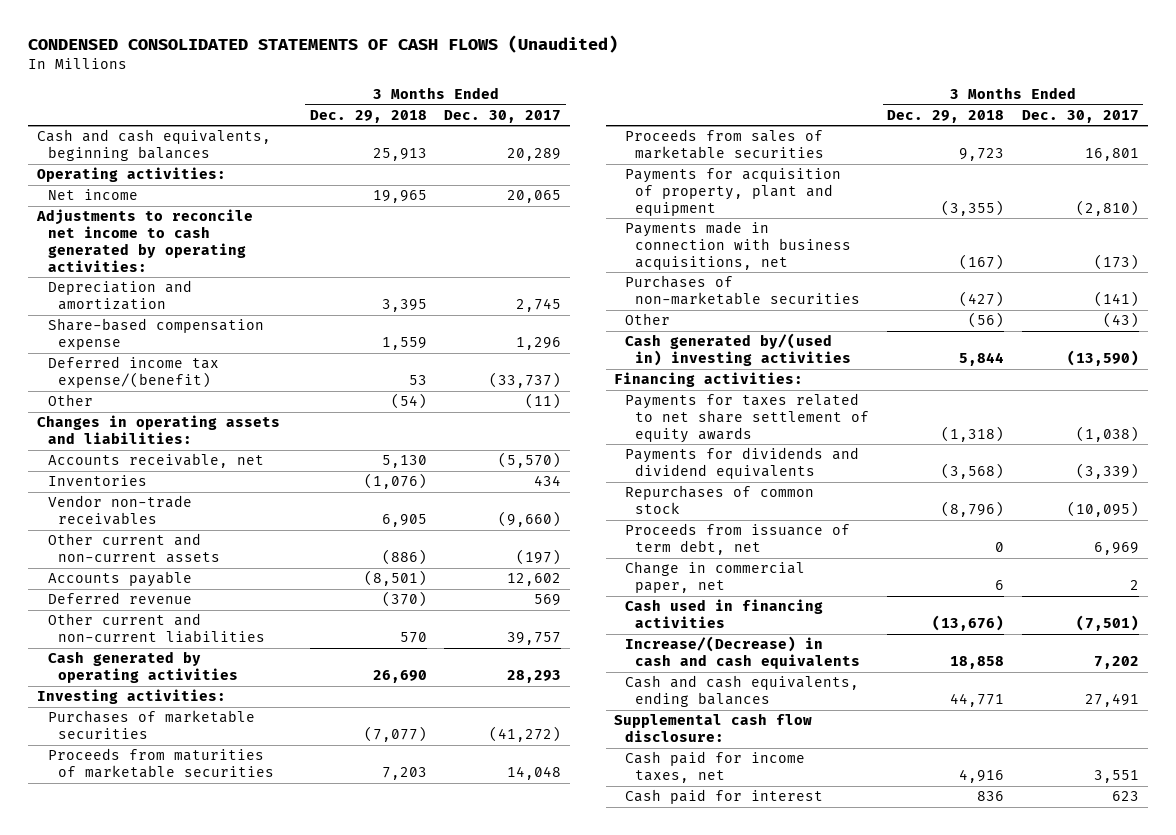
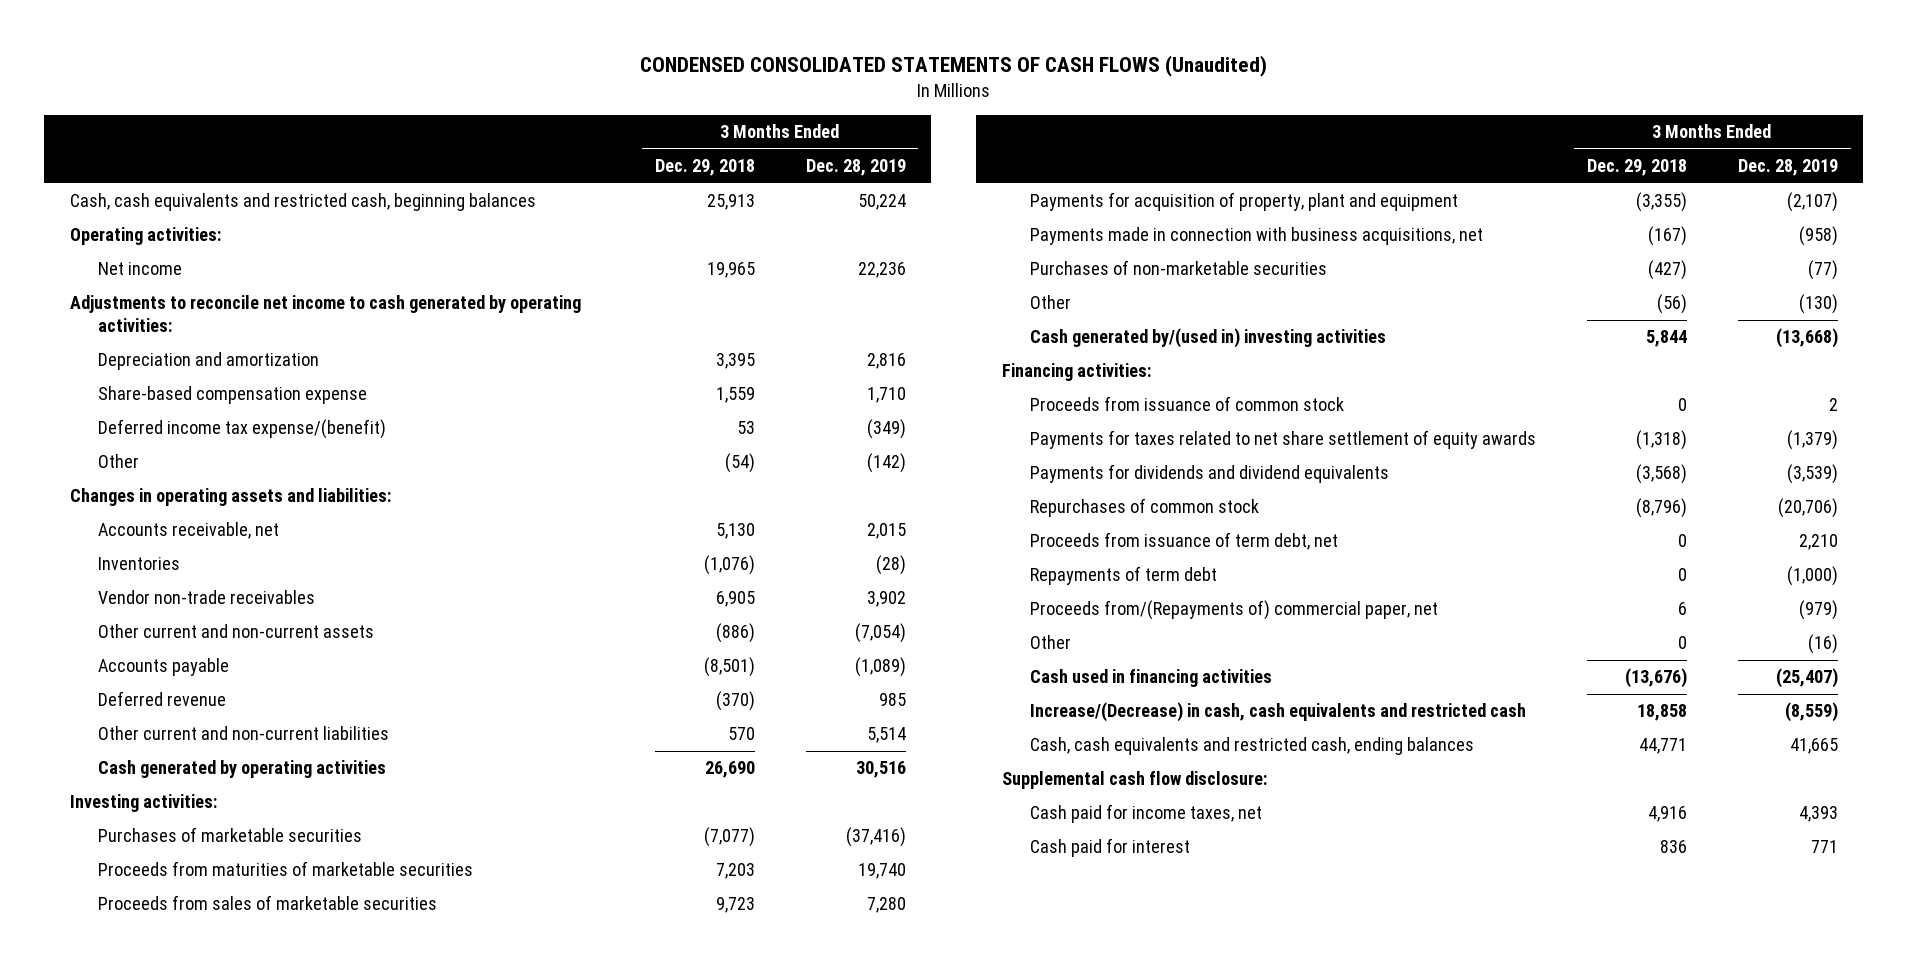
- | 3 Months Ended Dec. 29, 2018 | 3 Months Ended Dec. 30, 2017
+ | 3 Months Ended Dec. 29, 2018 | 3 Months Ended Dec. 28, 2019
- Cash and cash equivalents, beginning balances | 25,913 | 20,289
+ Cash, cash equivalents and restricted cash, beginning balances | 25,913 | 50,224
+ Proceeds from issuance of common stock | 0 | 2
- Change in commercial paper, net | 6 | 2
+ Repayments of term debt | 0 | (1,000)
+ Proceeds from/(Repayments of) commercial paper, net | 6 | (979)
+ Other | 0 | (16)
- Increase/(Decrease) in cash and cash equivalents | 18,858 | 7,202
- Cash and cash equivalents, ending balances | 44,771 | 27,491
+ Increase/(Decrease) in cash, cash equivalents and restricted cash | 18,858 | (8,559)
+ Cash, cash equivalents and restricted cash, ending balances | 44,771 | 41,665

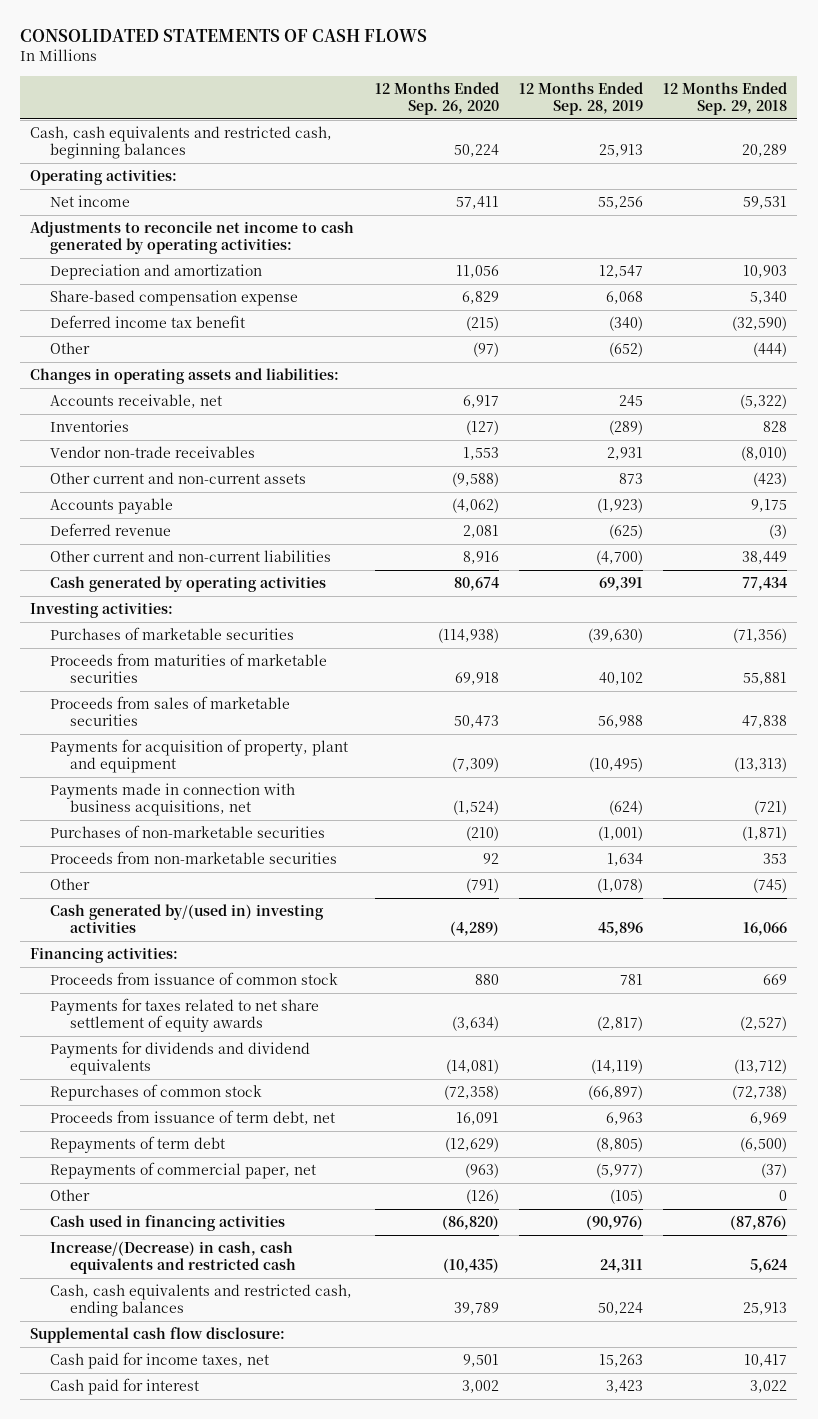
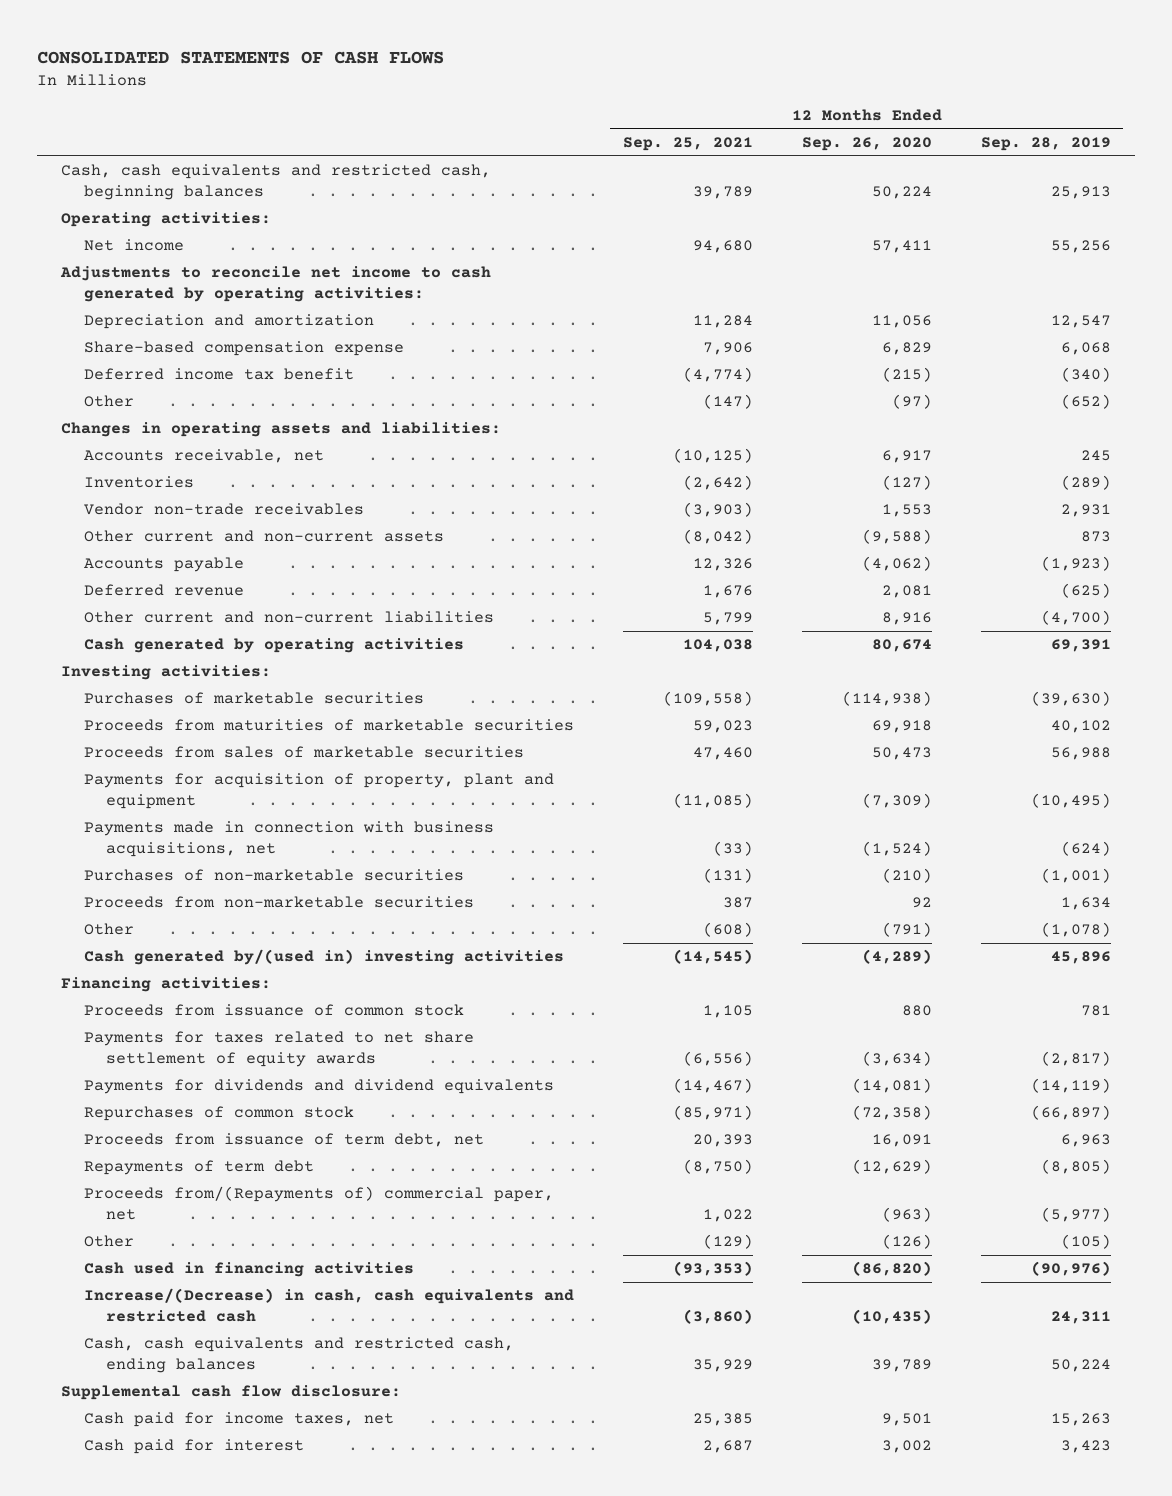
- | 12 Months Ended Sep. 26, 2020 | 12 Months Ended Sep. 28, 2019 | 12 Months Ended Sep. 29, 2018
+ | 12 Months Ended Sep. 25, 2021 | 12 Months Ended Sep. 26, 2020 | 12 Months Ended Sep. 28, 2019
- Repayments of commercial paper, net | (963) | (5,977) | (37)
+ Proceeds from/(Repayments of) commercial paper, net | 1,022 | (963) | (5,977)

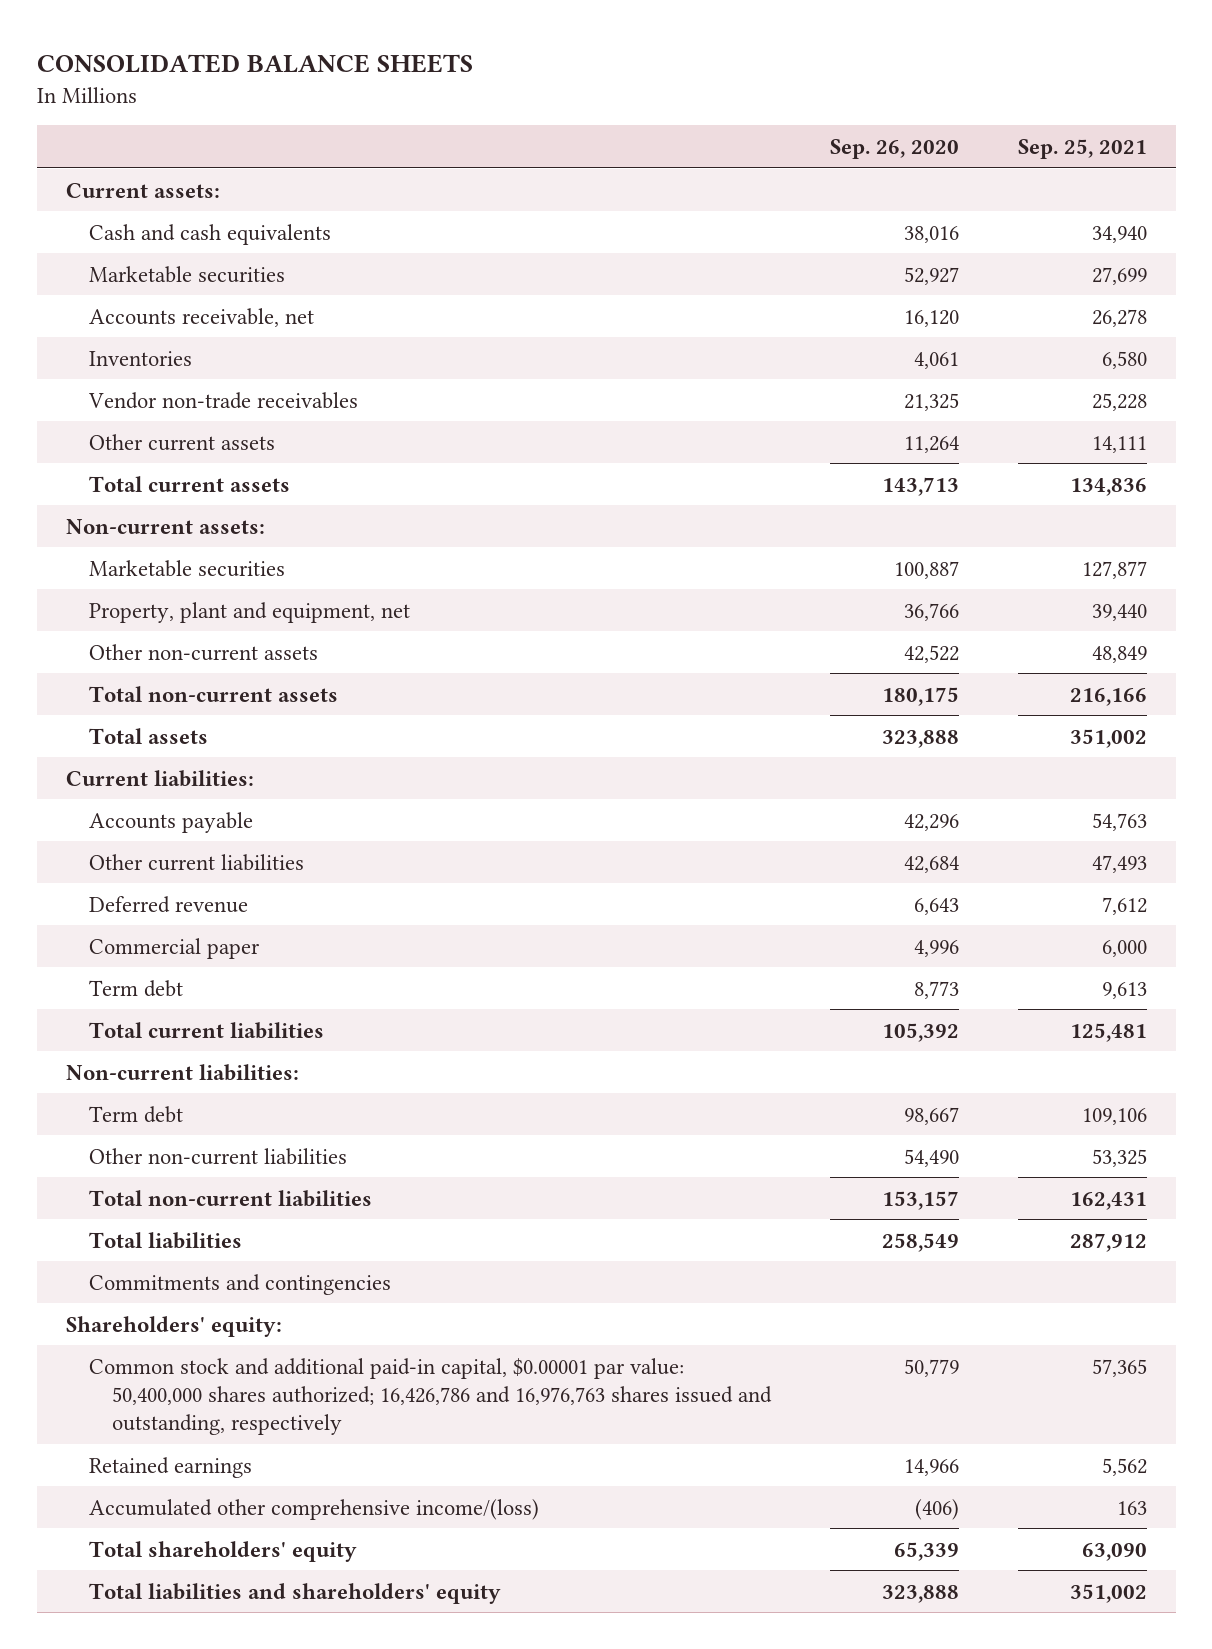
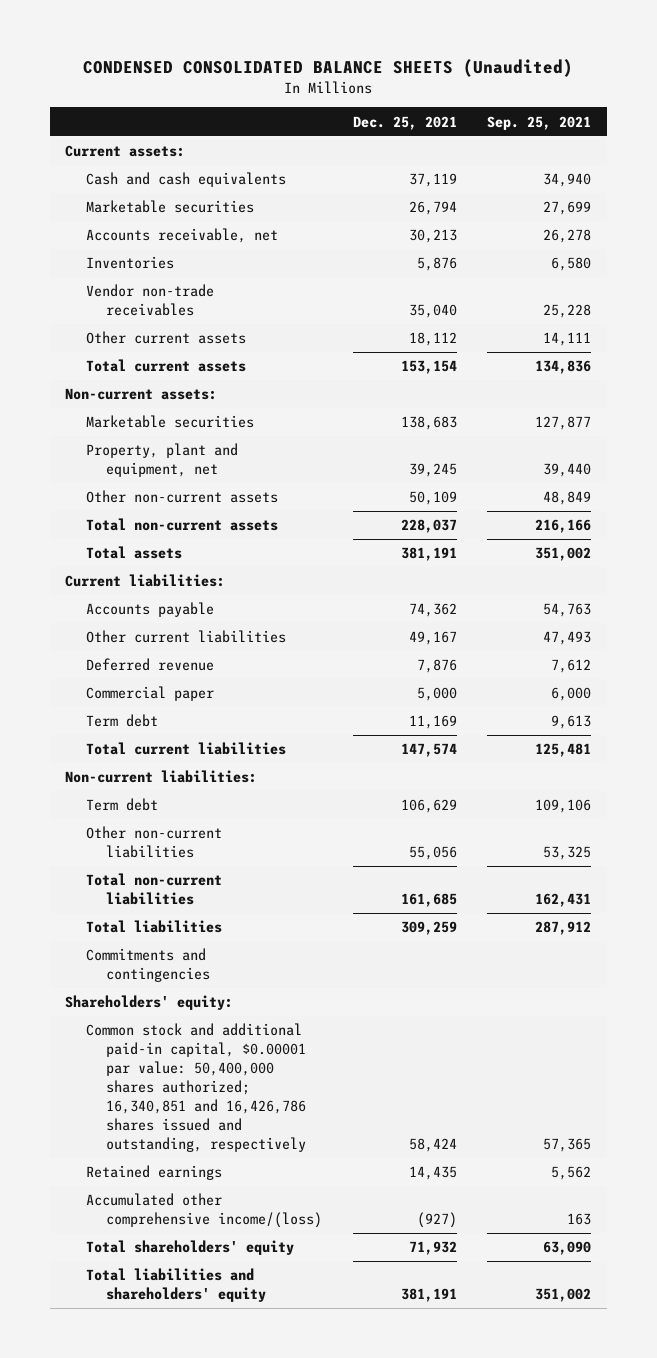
- CONSOLIDATED BALANCE SHEETS
+ CONDENSED CONSOLIDATED BALANCE SHEETS (Unaudited)
- | Sep. 26, 2020 | Sep. 25, 2021
+ | Dec. 25, 2021 | Sep. 25, 2021
- Common stock and additional paid-in capital, $0.00001 par value: 50,400,000 shares authorized; 16,426,786 and 16,976,763 shares issued and outstanding, respectively | 50,779 | 57,365
+ Common stock and additional paid-in capital, $0.00001 par value: 50,400,000 shares authorized; 16,340,851 and 16,426,786 shares issued and outstanding, respectively | 58,424 | 57,365

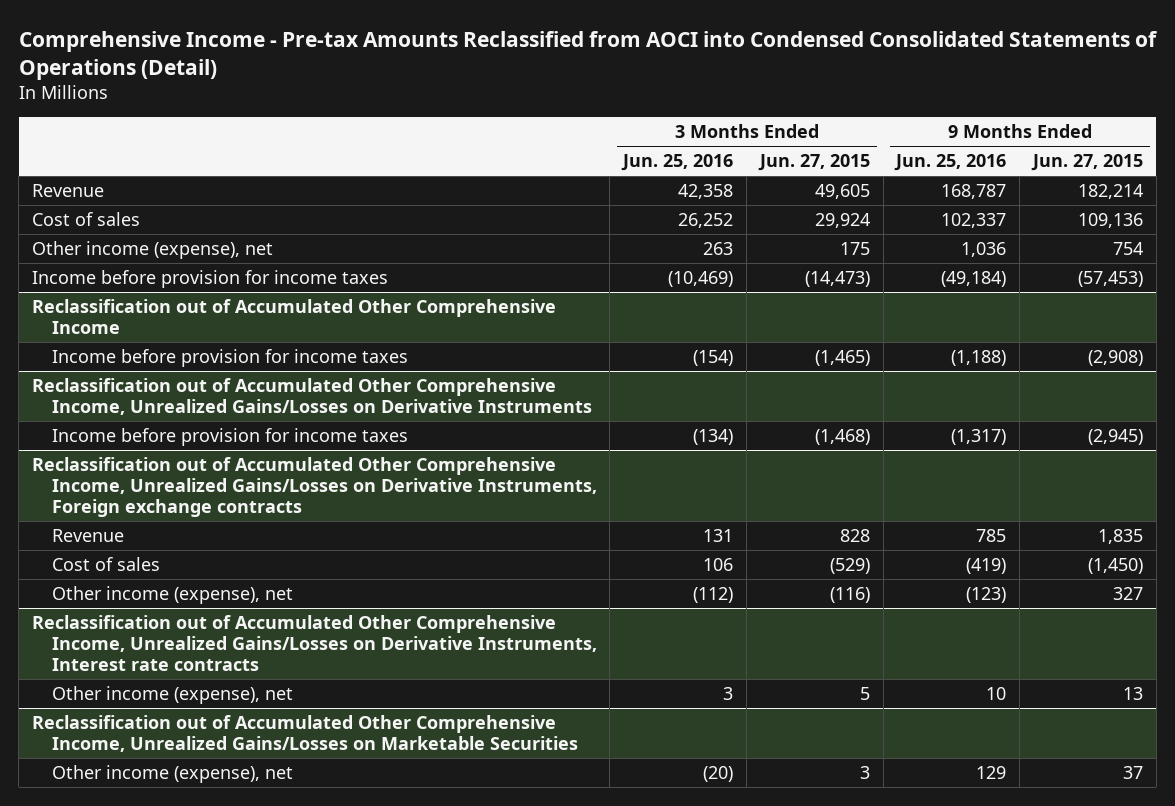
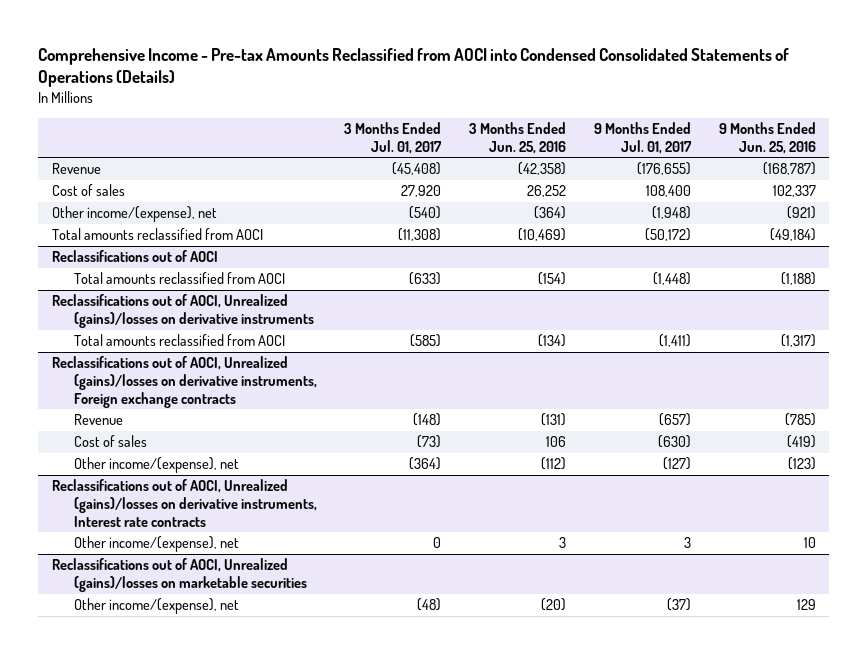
- Comprehensive Income - Pre-tax Amounts Reclassified from AOCI into Condensed Consolidated Statements of Operations (Detail)
+ Comprehensive Income - Pre-tax Amounts Reclassified from AOCI into Condensed Consolidated Statements of Operations (Details)
- | 3 Months Ended Jun. 25, 2016 | 3 Months Ended Jun. 27, 2015 | 9 Months Ended Jun. 25, 2016 | 9 Months Ended Jun. 27, 2015
+ | 3 Months Ended Jul. 01, 2017 | 3 Months Ended Jun. 25, 2016 | 9 Months Ended Jul. 01, 2017 | 9 Months Ended Jun. 25, 2016
- Revenue | 42,358 | 49,605 | 168,787 | 182,214
+ Revenue | (45,408) | (42,358) | (176,655) | (168,787)
- Other income (expense), net | 263 | 175 | 1,036 | 754
- Income before provision for income taxes | (10,469) | (14,473) | (49,184) | (57,453)
- Reclassification out of Accumulated Other Comprehensive Income
- Income before provision for income taxes | (154) | (1,465) | (1,188) | (2,908)
- Reclassification out of Accumulated Other Comprehensive Income, Unrealized Gains/Losses on Derivative Instruments
- Income before provision for income taxes | (134) | (1,468) | (1,317) | (2,945)
- Reclassification out of Accumulated Other Comprehensive Income, Unrealized Gains/Losses on Derivative Instruments, Foreign exchange contracts
- Revenue | 131 | 828 | 785 | 1,835
+ Other income/(expense), net | (540) | (364) | (1,948) | (921)
+ Total amounts reclassified from AOCI | (11,308) | (10,469) | (50,172) | (49,184)
+ Reclassifications out of AOCI
+ Total amounts reclassified from AOCI | (633) | (154) | (1,448) | (1,188)
+ Reclassifications out of AOCI, Unrealized (gains)/losses on derivative instruments
+ Total amounts reclassified from AOCI | (585) | (134) | (1,411) | (1,317)
+ Reclassifications out of AOCI, Unrealized (gains)/losses on derivative instruments, Foreign exchange contracts
+ Revenue | (148) | (131) | (657) | (785)
- Other income (expense), net | (112) | (116) | (123) | 327
- Reclassification out of Accumulated Other Comprehensive Income, Unrealized Gains/Losses on Derivative Instruments, Interest rate contracts
- Other income (expense), net | 3 | 5 | 10 | 13
- Reclassification out of Accumulated Other Comprehensive Income, Unrealized Gains/Losses on Marketable Securities
- Other income (expense), net | (20) | 3 | 129 | 37
+ Other income/(expense), net | (364) | (112) | (127) | (123)
+ Reclassifications out of AOCI, Unrealized (gains)/losses on derivative instruments, Interest rate contracts
+ Other income/(expense), net | 0 | 3 | 3 | 10
+ Reclassifications out of AOCI, Unrealized (gains)/losses on marketable securities
+ Other income/(expense), net | (48) | (20) | (37) | 129

